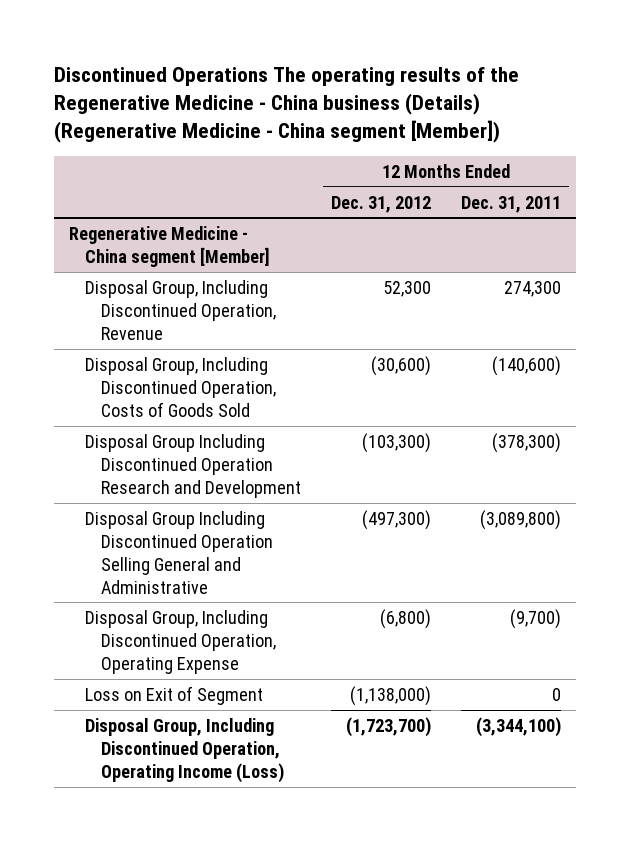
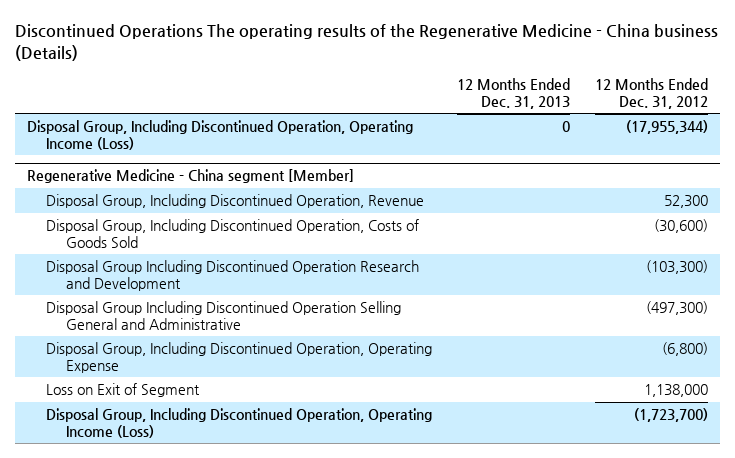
- Discontinued Operations The operating results of the Regenerative Medicine - China business (Details) (Regenerative Medicine - China segment [Member])
+ Discontinued Operations The operating results of the Regenerative Medicine - China business (Details)
- | 12 Months Ended Dec. 31, 2012 | 12 Months Ended Dec. 31, 2011
+ | 12 Months Ended Dec. 31, 2013 | 12 Months Ended Dec. 31, 2012
+ Disposal Group, Including Discontinued Operation, Operating Income (Loss) | 0 | (17,955,344)
@ Regenerative Medicine - China segment [Member]
- Loss on Exit of Segment | (1,138,000) | 0
+ Loss on Exit of Segment | | 1,138,000

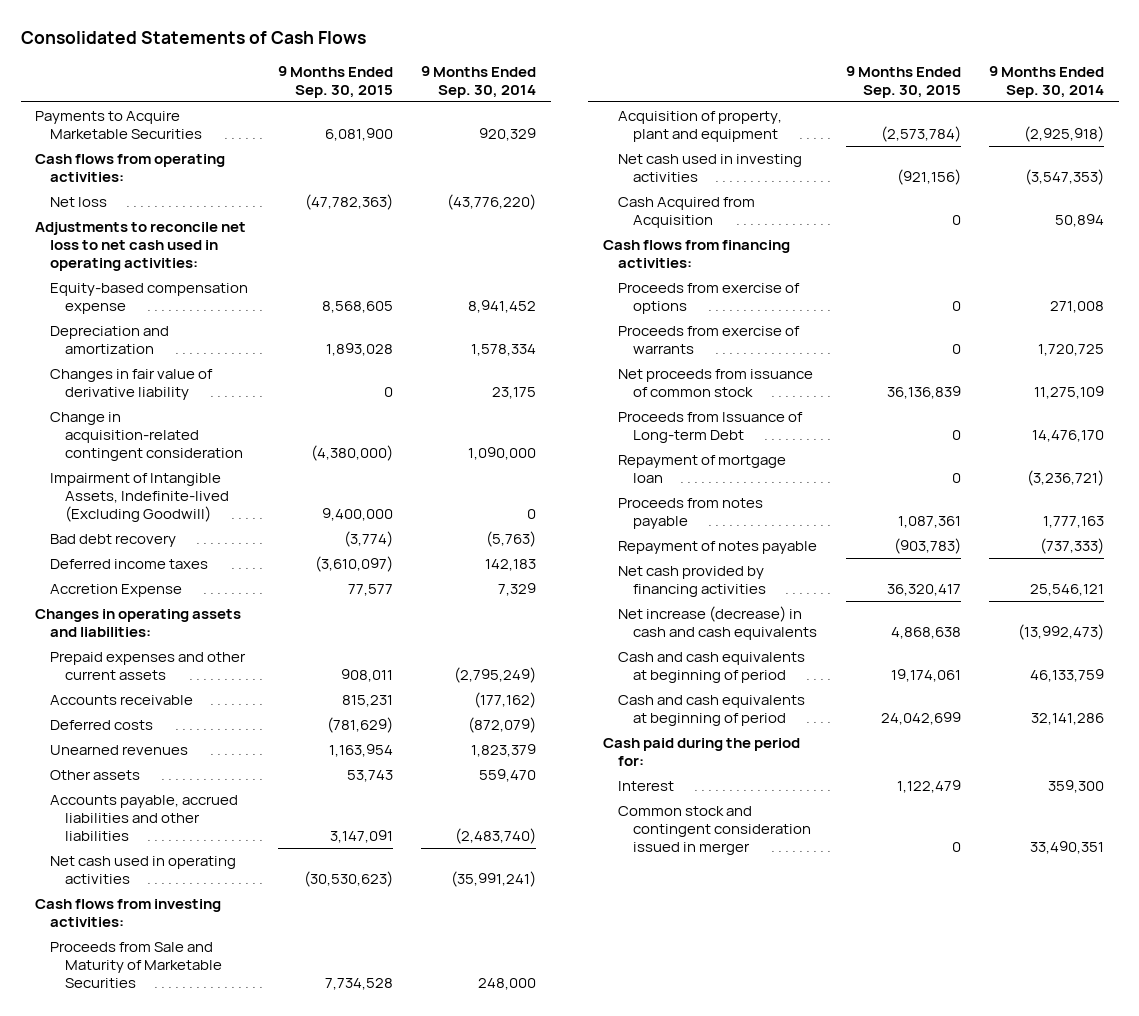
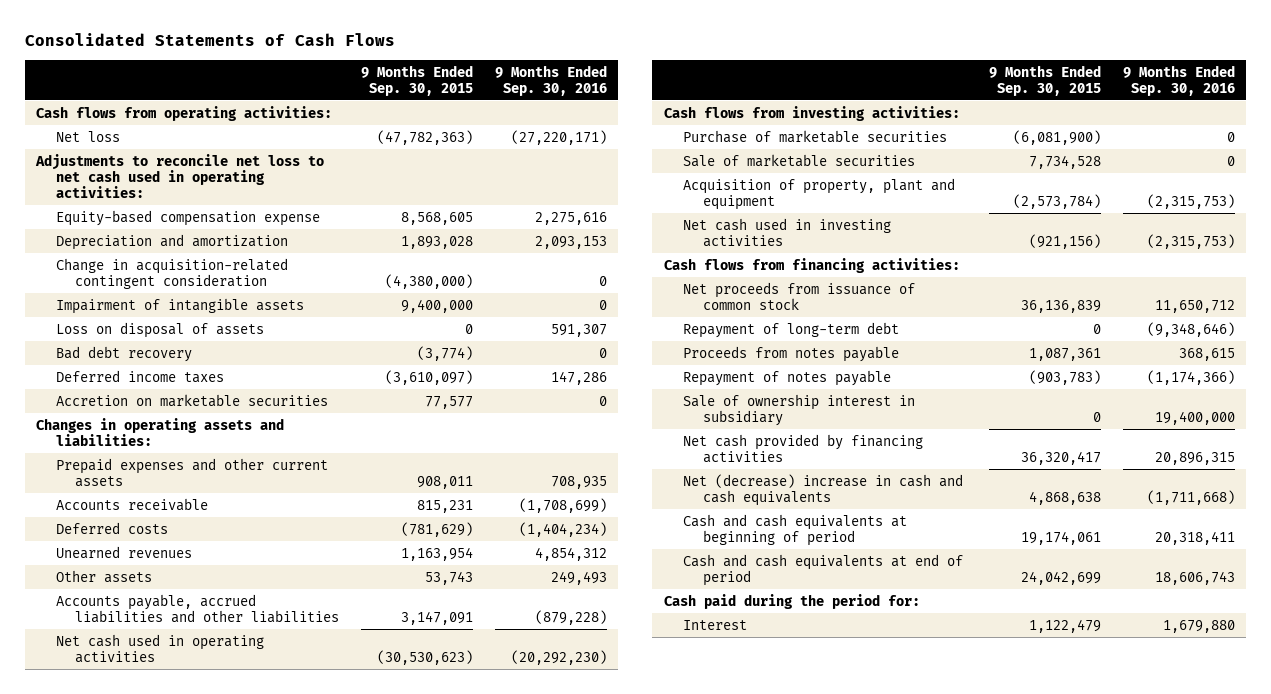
- | 9 Months Ended Sep. 30, 2015 | 9 Months Ended Sep. 30, 2014
+ | 9 Months Ended Sep. 30, 2015 | 9 Months Ended Sep. 30, 2016
- Payments to Acquire Marketable Securities | 6,081,900 | 920,329
- Changes in fair value of derivative liability | 0 | 23,175
- Impairment of Intangible Assets, Indefinite-lived (Excluding Goodwill) | 9,400,000 | 0
+ Impairment of intangible assets | 9,400,000 | 0
+ Loss on disposal of assets | 0 | 591,307
- Accretion Expense | 77,577 | 7,329
+ Accretion on marketable securities | 77,577 | 0
- Proceeds from Sale and Maturity of Marketable Securities | 7,734,528 | 248,000
+ Purchase of marketable securities | (6,081,900) | 0
+ Sale of marketable securities | 7,734,528 | 0
- Cash Acquired from Acquisition | 0 | 50,894
- Proceeds from exercise of options | 0 | 271,008
- Proceeds from exercise of warrants | 0 | 1,720,725
- Proceeds from Issuance of Long-term Debt | 0 | 14,476,170
- Repayment of mortgage loan | 0 | (3,236,721)
+ Repayment of long-term debt | 0 | (9,348,646)
+ Sale of ownership interest in subsidiary | 0 | 19,400,000
- Net increase (decrease) in cash and cash equivalents | 4,868,638 | (13,992,473)
+ Net (decrease) increase in cash and cash equivalents | 4,868,638 | (1,711,668)
- Cash and cash equivalents at beginning of period | 24,042,699 | 32,141,286
+ Cash and cash equivalents at end of period | 24,042,699 | 18,606,743
- Common stock and contingent consideration issued in merger | 0 | 33,490,351

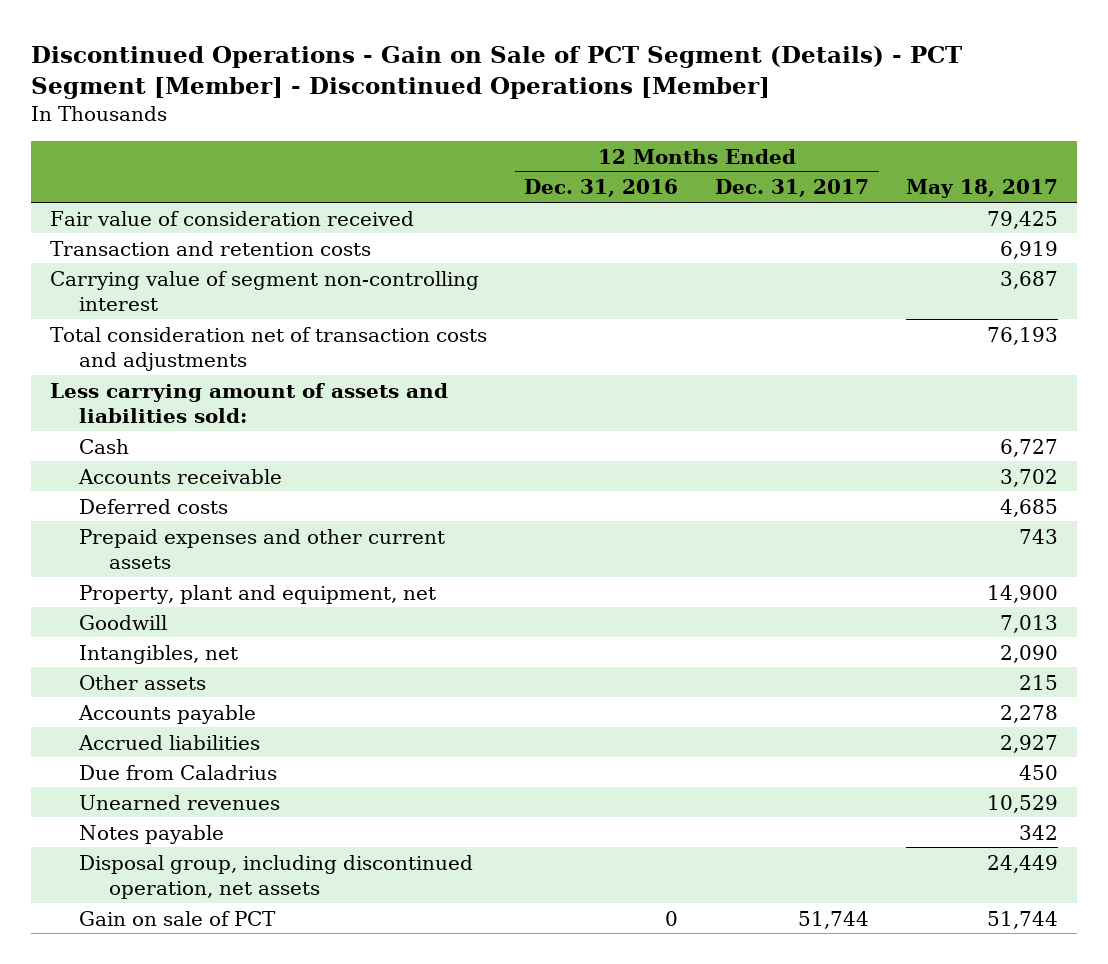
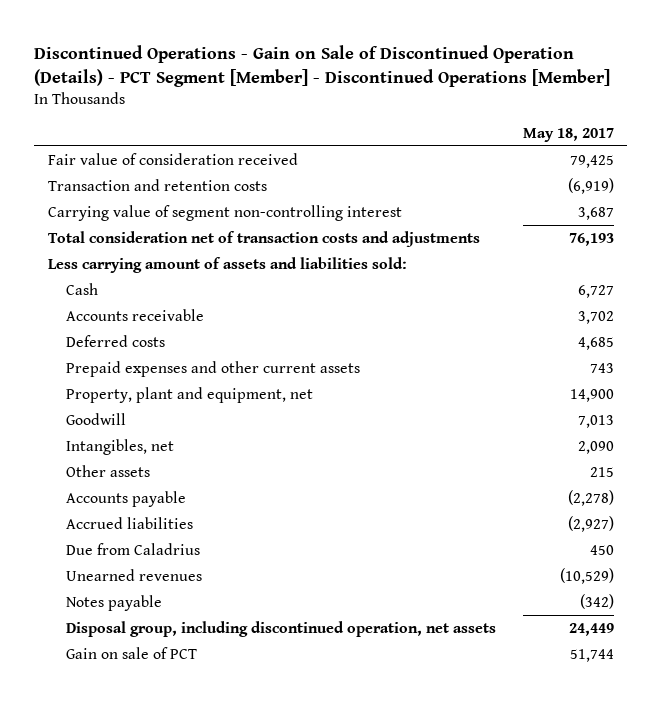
- Discontinued Operations - Gain on Sale of PCT Segment (Details) - PCT Segment [Member] - Discontinued Operations [Member]
+ Discontinued Operations - Gain on Sale of Discontinued Operation (Details) - PCT Segment [Member] - Discontinued Operations [Member]
- | 12 Months Ended Dec. 31, 2016 | 12 Months Ended Dec. 31, 2017 | May 18, 2017
+ | May 18, 2017
- Transaction and retention costs | | | 6,919
+ Transaction and retention costs | (6,919)
- Accounts payable | | | 2,278
- Accrued liabilities | | | 2,927
+ Accounts payable | (2,278)
+ Accrued liabilities | (2,927)
- Unearned revenues | | | 10,529
- Notes payable | | | 342
+ Unearned revenues | (10,529)
+ Notes payable | (342)

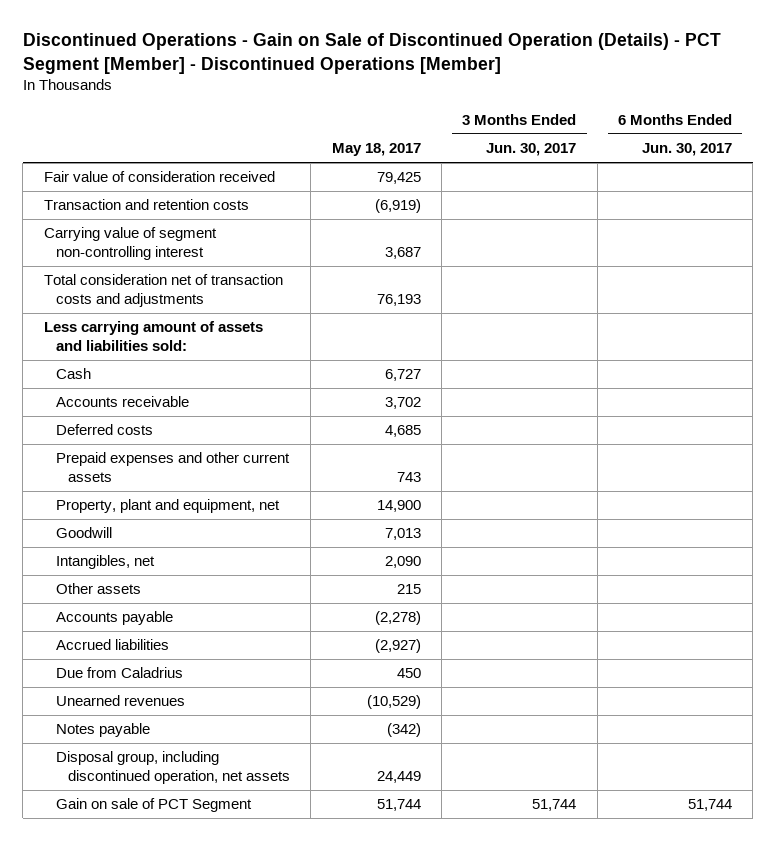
- | May 18, 2017
+ | May 18, 2017 | 3 Months Ended Jun. 30, 2017 | 6 Months Ended Jun. 30, 2017
- Gain on sale of PCT | 51,744
+ Gain on sale of PCT Segment | 51,744 | 51,744 | 51,744

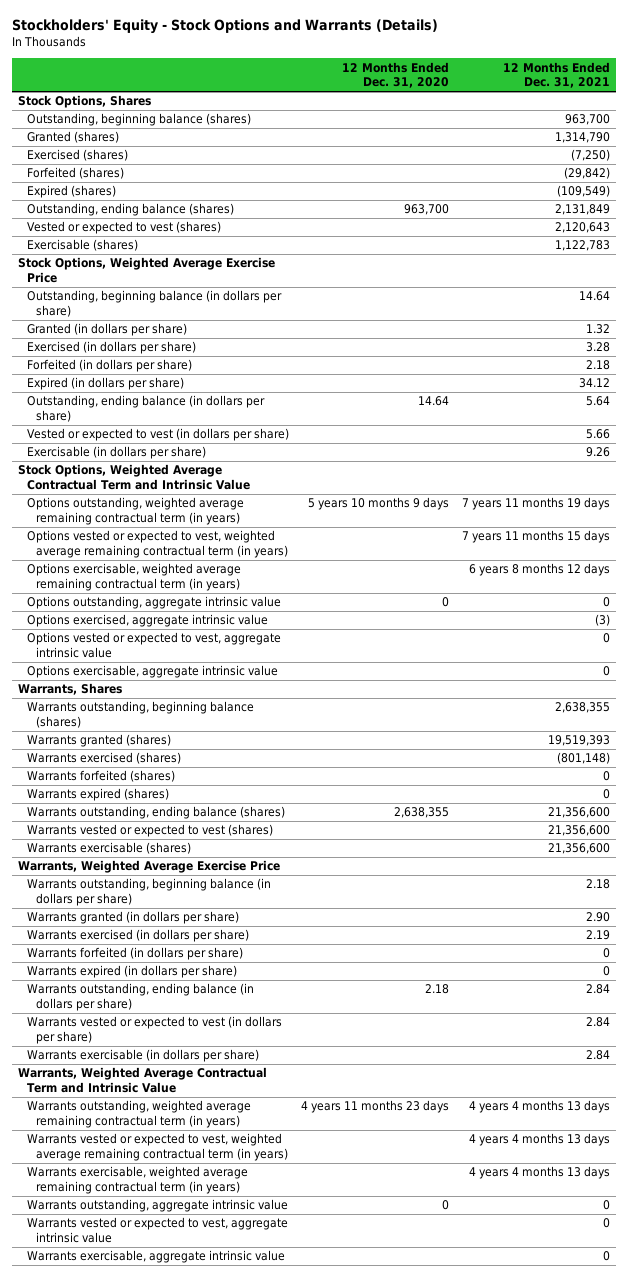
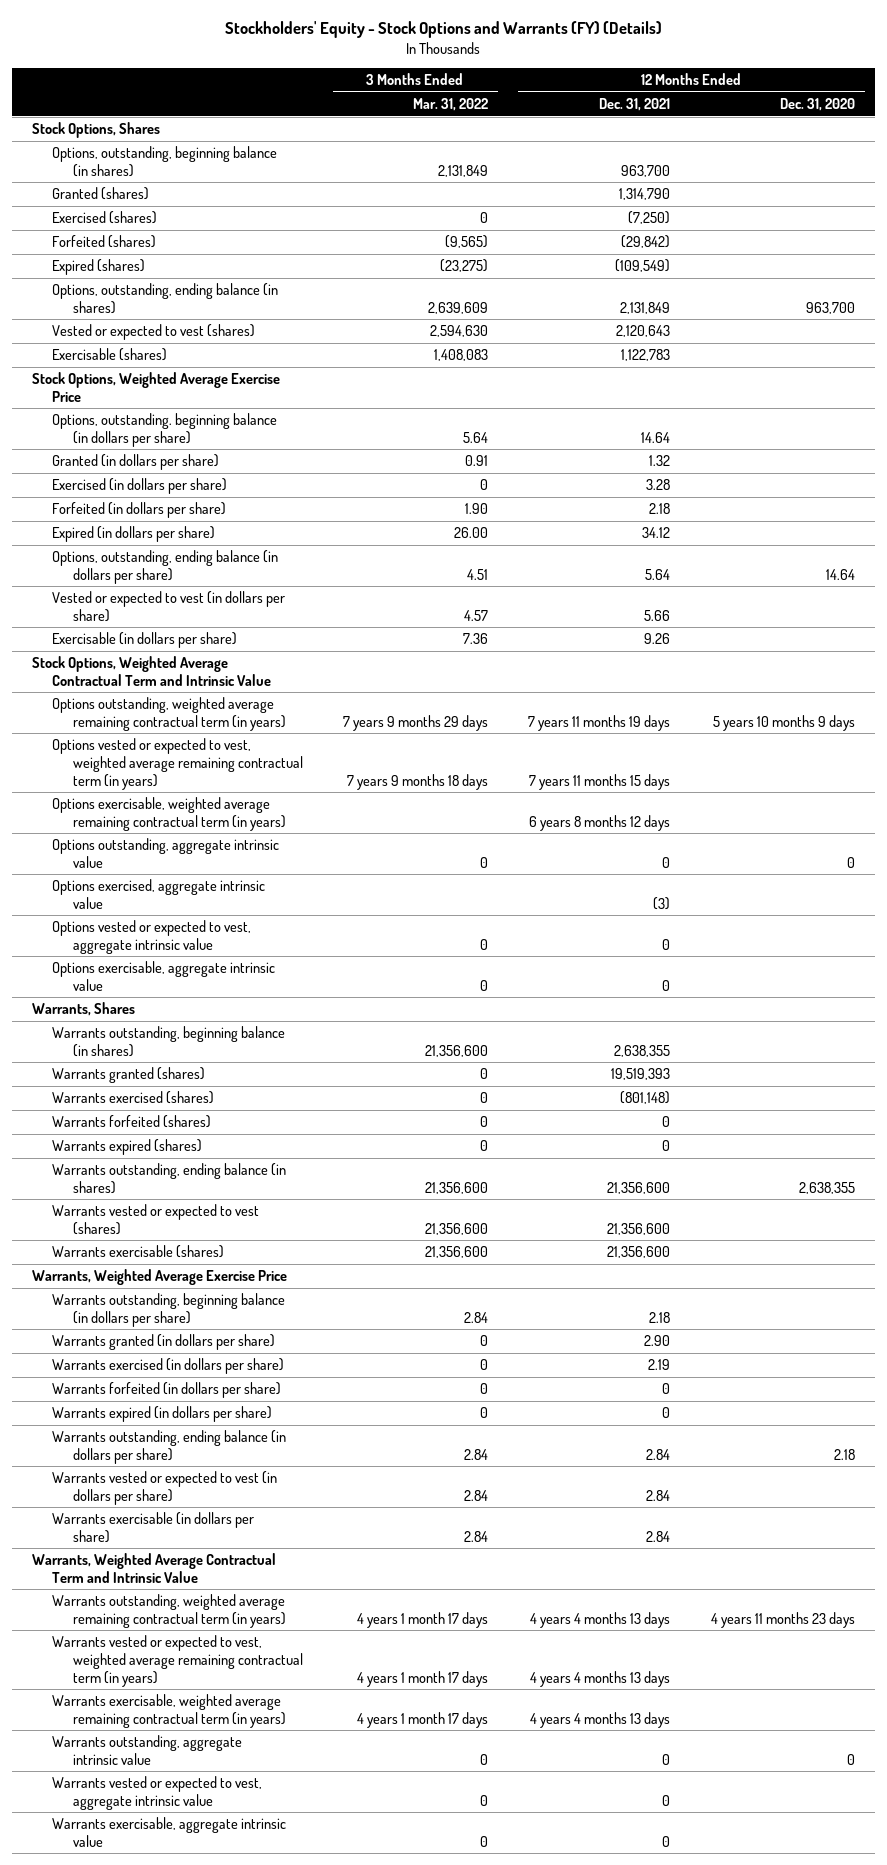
- Stockholders' Equity - Stock Options and Warrants (Details)
+ Stockholders' Equity - Stock Options and Warrants (FY) (Details)
- | 12 Months Ended Dec. 31, 2020 | 12 Months Ended Dec. 31, 2021
+ | 3 Months Ended Mar. 31, 2022 | 12 Months Ended Dec. 31, 2021 | 12 Months Ended Dec. 31, 2020
- Outstanding, beginning balance (shares) | | 963,700
+ Options, outstanding, beginning balance (in shares) | 2,131,849 | 963,700 |
- Outstanding, ending balance (shares) | 963,700 | 2,131,849
+ Options, outstanding, ending balance (in shares) | 2,639,609 | 2,131,849 | 963,700
- Outstanding, beginning balance (in dollars per share) | | 14.64
+ Options, outstanding. beginning balance (in dollars per share) | 5.64 | 14.64 |
- Outstanding, ending balance (in dollars per share) | 14.64 | 5.64
+ Options, outstanding, ending balance (in dollars per share) | 4.51 | 5.64 | 14.64
- Warrants outstanding, beginning balance (shares) | | 2,638,355
+ Warrants outstanding, beginning balance (in shares) | 21,356,600 | 2,638,355 |
- Warrants outstanding, ending balance (shares) | 2,638,355 | 21,356,600
+ Warrants outstanding, ending balance (in shares) | 21,356,600 | 21,356,600 | 2,638,355

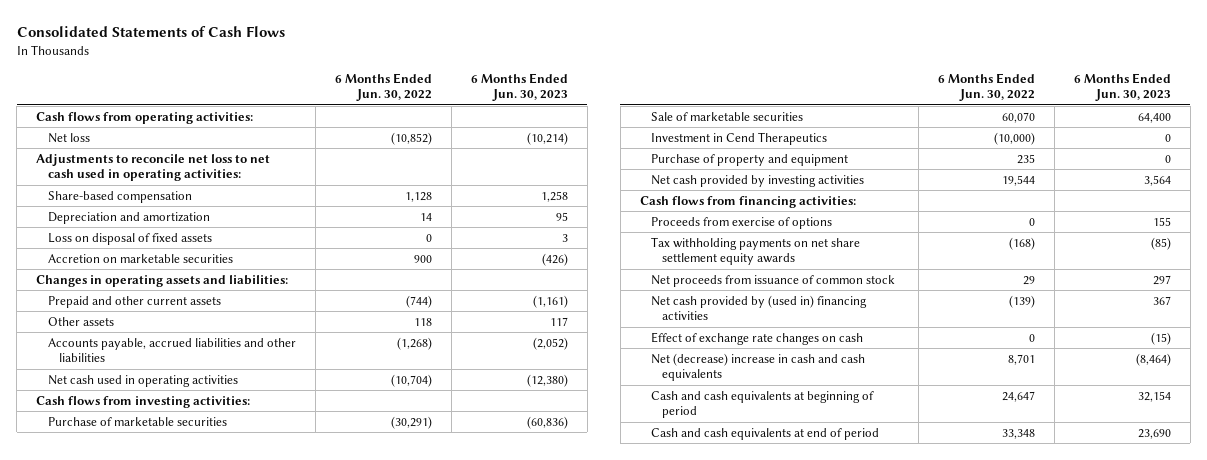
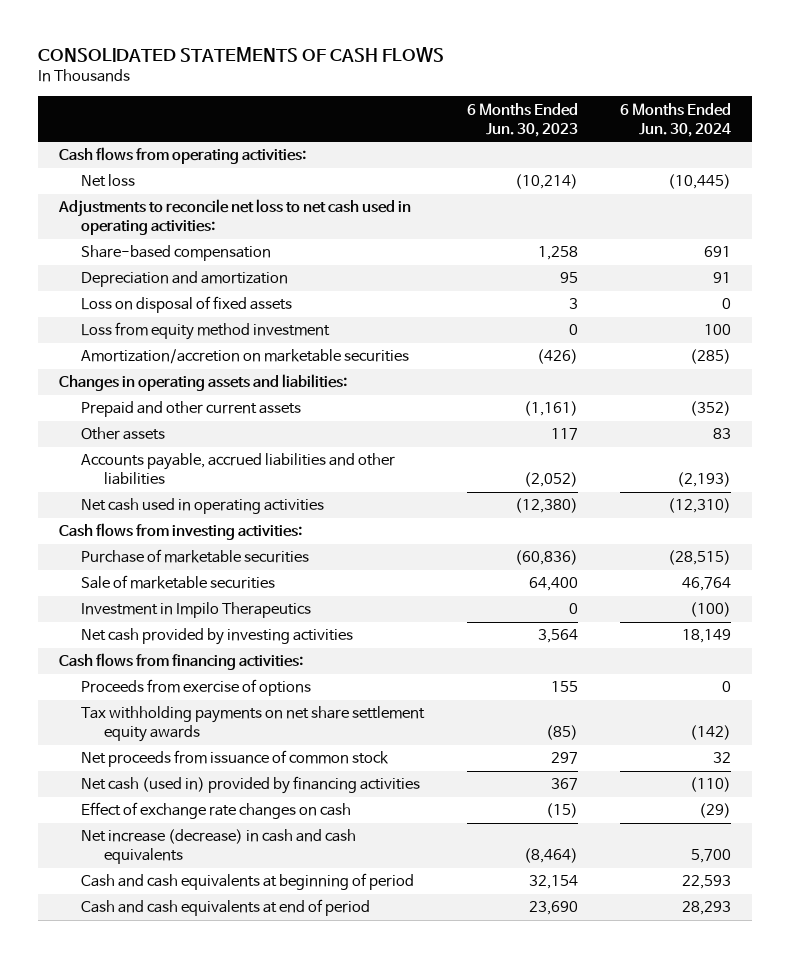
- Consolidated Statements of Cash Flows
+ CONSOLIDATED STATEMENTS OF CASH FLOWS
- | 6 Months Ended Jun. 30, 2022 | 6 Months Ended Jun. 30, 2023
+ | 6 Months Ended Jun. 30, 2023 | 6 Months Ended Jun. 30, 2024
- Accretion on marketable securities | 900 | (426)
+ Loss from equity method investment | 0 | 100
+ Amortization/accretion on marketable securities | (426) | (285)
- Investment in Cend Therapeutics | (10,000) | 0
- Purchase of property and equipment | 235 | 0
+ Investment in Impilo Therapeutics | 0 | (100)
- Net cash provided by (used in) financing activities | (139) | 367
+ Net cash (used in) provided by financing activities | 367 | (110)
- Net (decrease) increase in cash and cash equivalents | 8,701 | (8,464)
+ Net increase (decrease) in cash and cash equivalents | (8,464) | 5,700

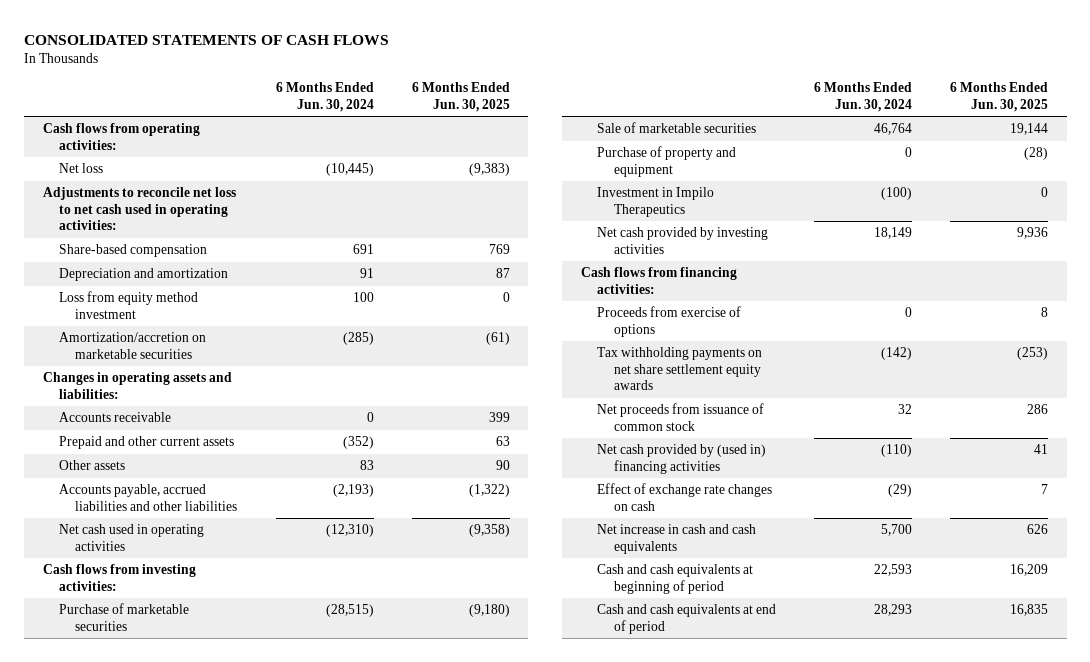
- | 6 Months Ended Jun. 30, 2023 | 6 Months Ended Jun. 30, 2024
+ | 6 Months Ended Jun. 30, 2024 | 6 Months Ended Jun. 30, 2025
- Loss on disposal of fixed assets | 3 | 0
+ Accounts receivable | 0 | 399
+ Purchase of property and equipment | 0 | (28)
- Net cash (used in) provided by financing activities | 367 | (110)
+ Net cash provided by (used in) financing activities | (110) | 41
- Net increase (decrease) in cash and cash equivalents | (8,464) | 5,700
+ Net increase in cash and cash equivalents | 5,700 | 626

